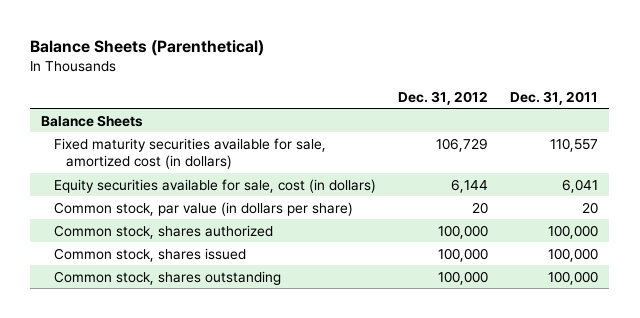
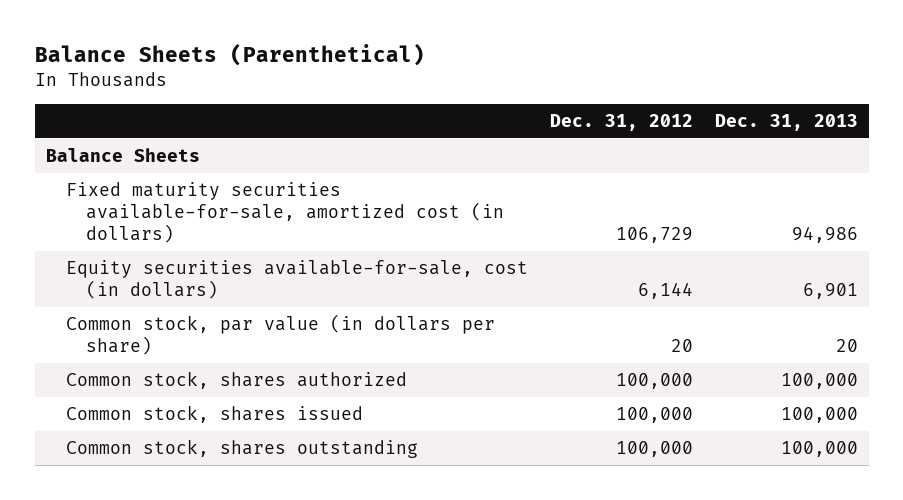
- | Dec. 31, 2012 | Dec. 31, 2011
+ | Dec. 31, 2012 | Dec. 31, 2013
- Fixed maturity securities available for sale, amortized cost (in dollars) | 106,729 | 110,557
- Equity securities available for sale, cost (in dollars) | 6,144 | 6,041
+ Fixed maturity securities available-for-sale, amortized cost (in dollars) | 106,729 | 94,986
+ Equity securities available-for-sale, cost (in dollars) | 6,144 | 6,901

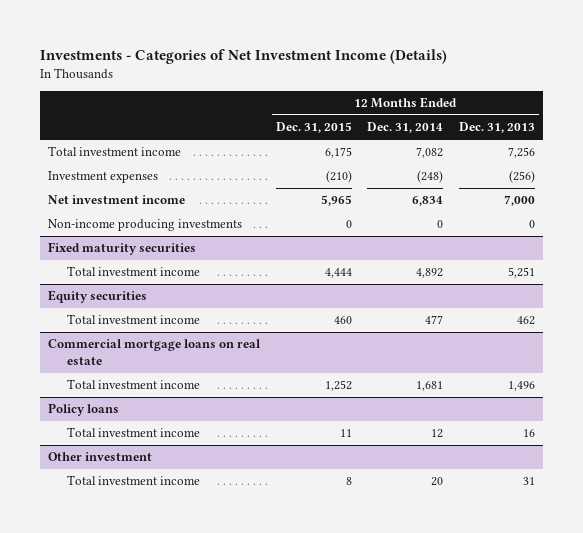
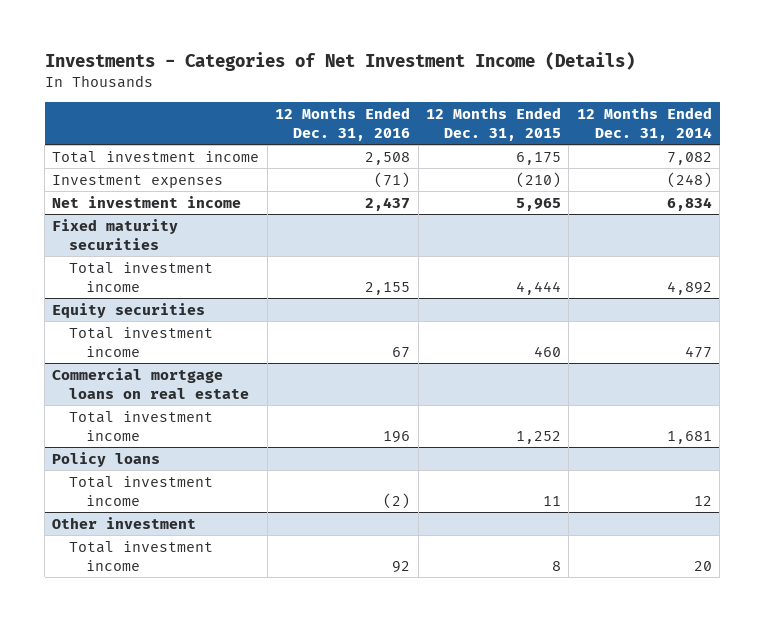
- | 12 Months Ended Dec. 31, 2015 | 12 Months Ended Dec. 31, 2014 | 12 Months Ended Dec. 31, 2013
+ | 12 Months Ended Dec. 31, 2016 | 12 Months Ended Dec. 31, 2015 | 12 Months Ended Dec. 31, 2014
- Non-income producing investments | 0 | 0 | 0

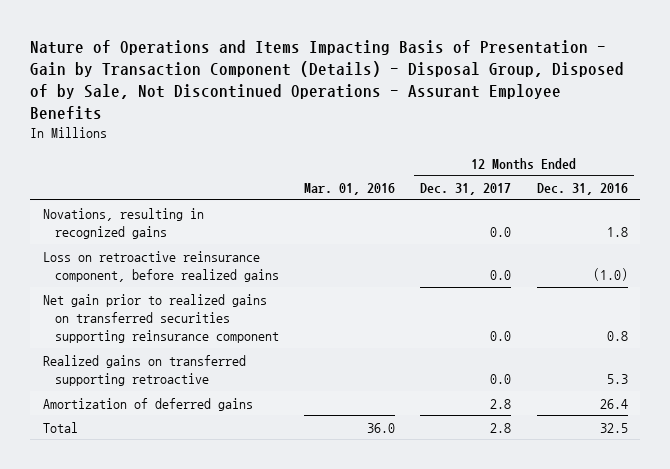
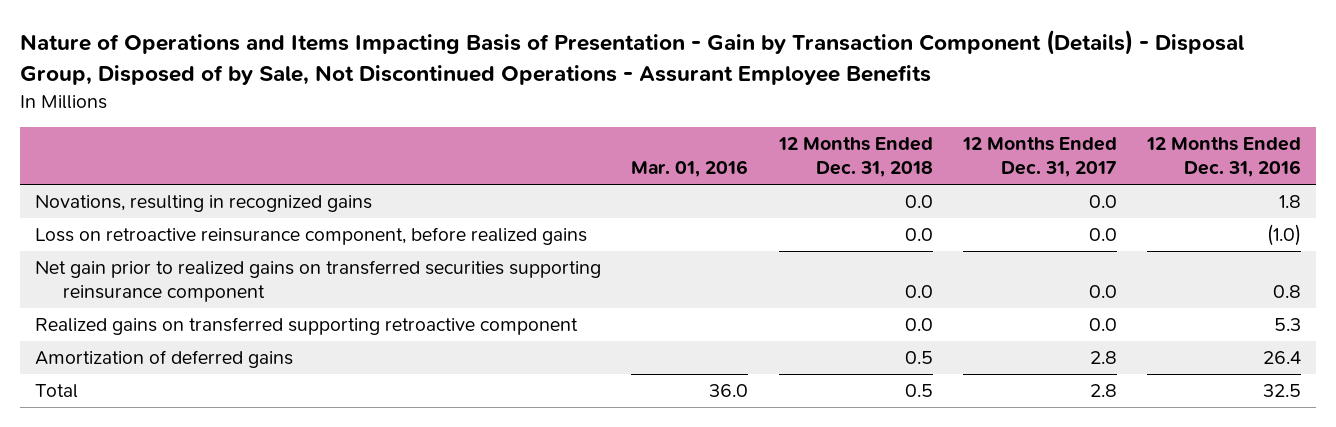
- | Mar. 01, 2016 | 12 Months Ended Dec. 31, 2017 | 12 Months Ended Dec. 31, 2016
+ | Mar. 01, 2016 | 12 Months Ended Dec. 31, 2018 | 12 Months Ended Dec. 31, 2017 | 12 Months Ended Dec. 31, 2016
- Realized gains on transferred supporting retroactive | | 0.0 | 5.3
+ Realized gains on transferred supporting retroactive component | | 0.0 | 0.0 | 5.3

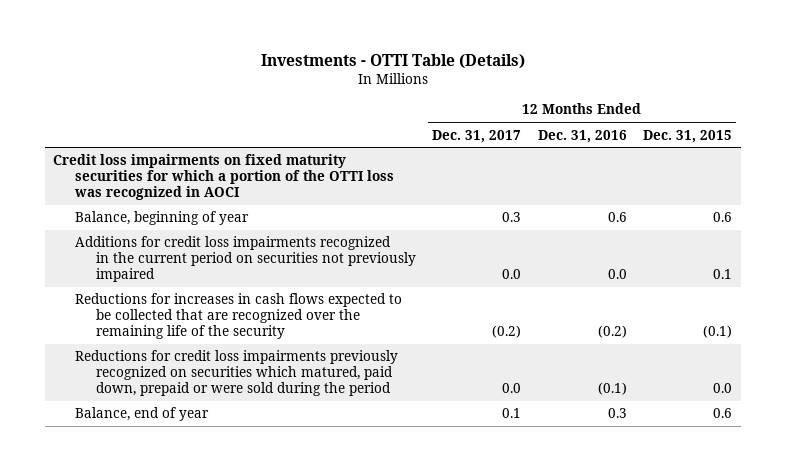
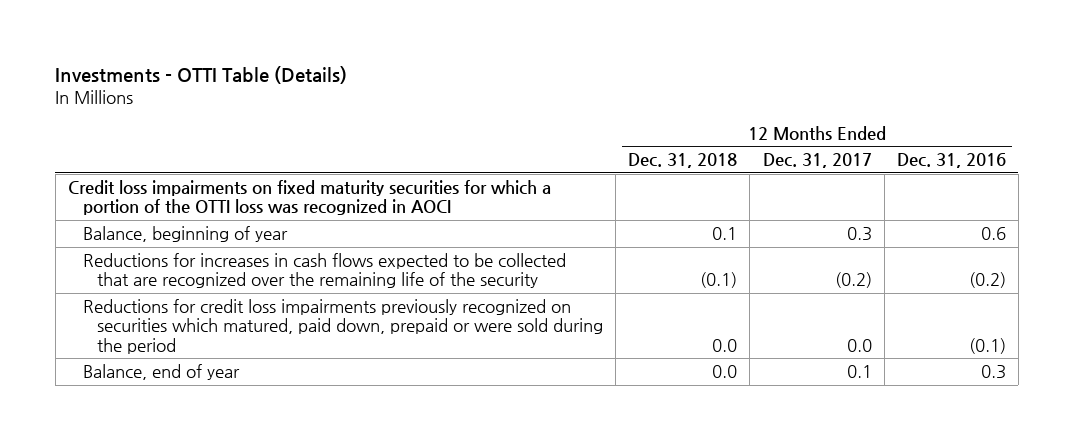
- | 12 Months Ended Dec. 31, 2017 | 12 Months Ended Dec. 31, 2016 | 12 Months Ended Dec. 31, 2015
+ | 12 Months Ended Dec. 31, 2018 | 12 Months Ended Dec. 31, 2017 | 12 Months Ended Dec. 31, 2016
- Additions for credit loss impairments recognized in the current period on securities not previously impaired | 0.0 | 0.0 | 0.1

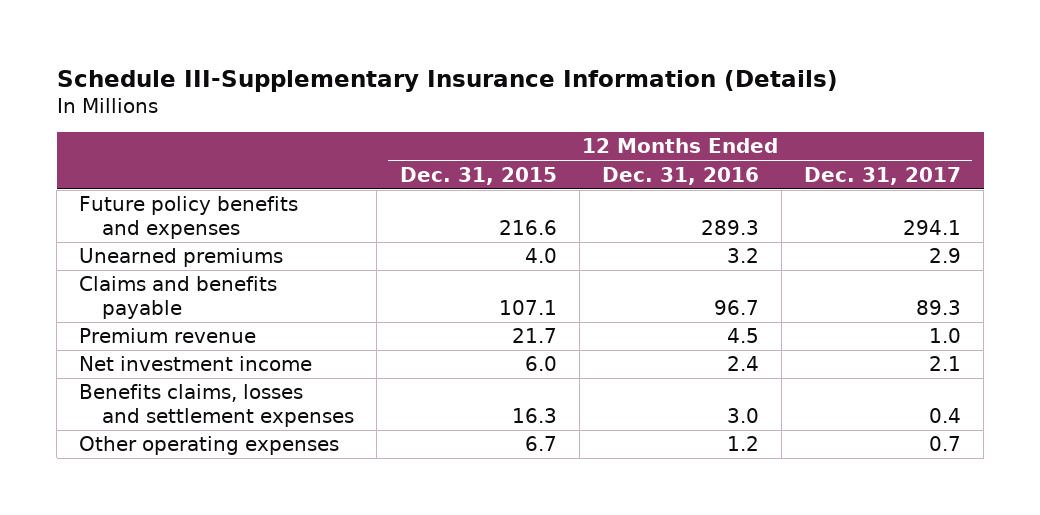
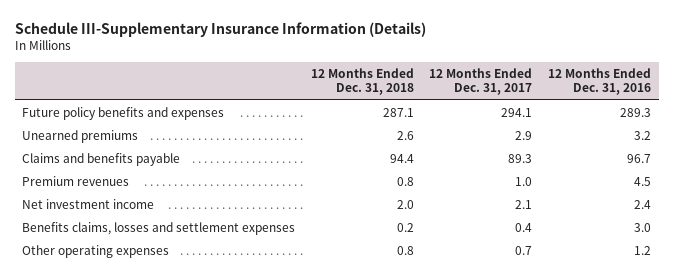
- | 12 Months Ended Dec. 31, 2015 | 12 Months Ended Dec. 31, 2016 | 12 Months Ended Dec. 31, 2017
+ | 12 Months Ended Dec. 31, 2018 | 12 Months Ended Dec. 31, 2017 | 12 Months Ended Dec. 31, 2016
- Premium revenue | 21.7 | 4.5 | 1.0
+ Premium revenues | 0.8 | 1.0 | 4.5

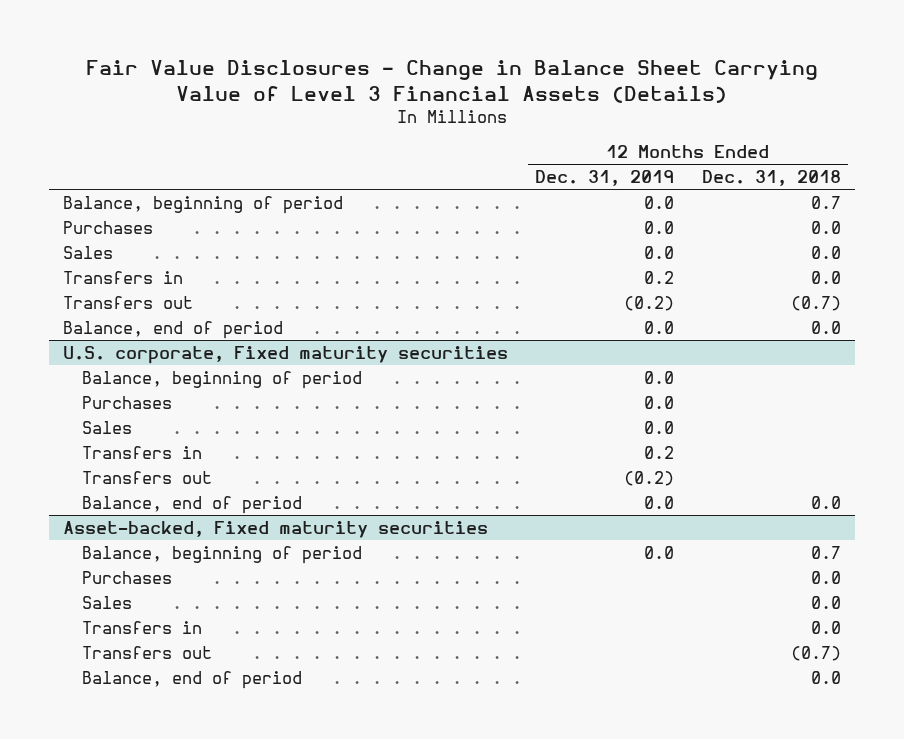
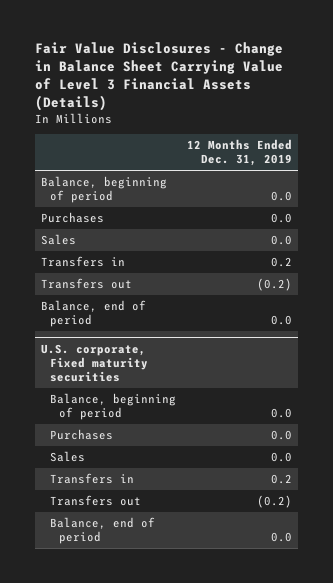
- | 12 Months Ended Dec. 31, 2019 | 12 Months Ended Dec. 31, 2018
+ | 12 Months Ended Dec. 31, 2019
- Asset-backed, Fixed maturity securities
- Balance, beginning of period | 0.0 | 0.7
- Purchases | | 0.0
- Sales | | 0.0
- Transfers in | | 0.0
- Transfers out | | (0.7)
- Balance, end of period | | 0.0

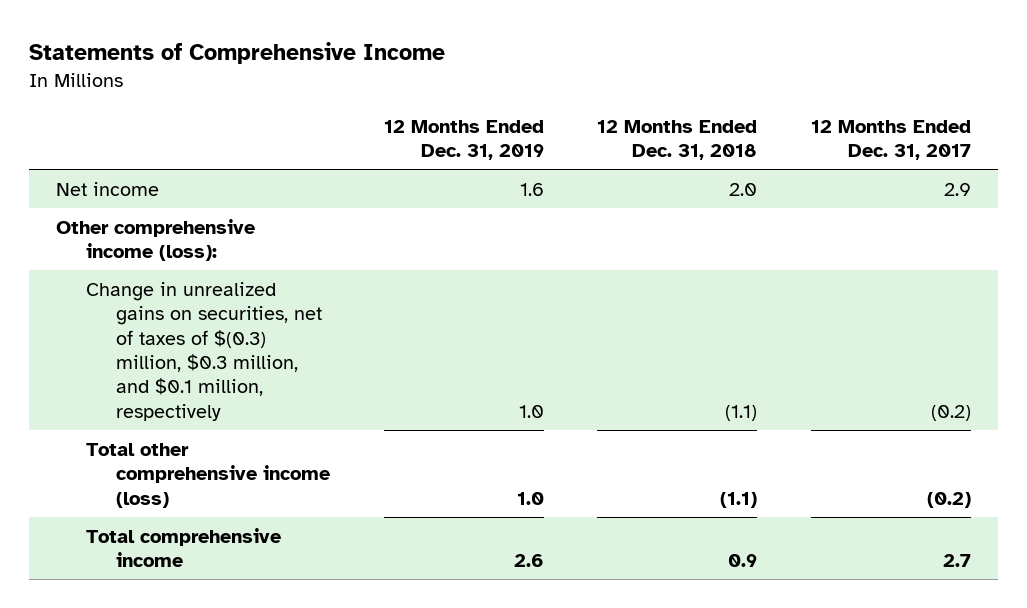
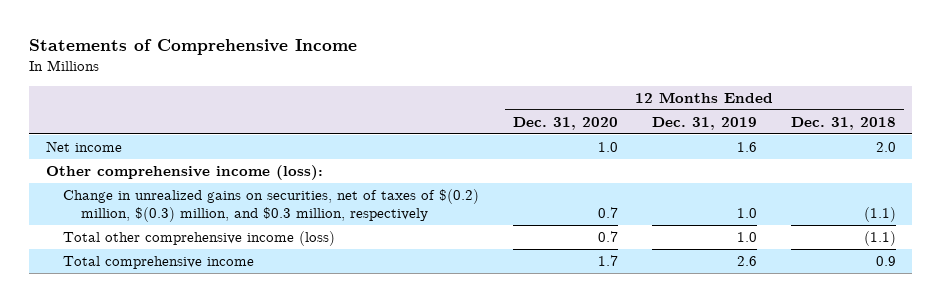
- | 12 Months Ended Dec. 31, 2019 | 12 Months Ended Dec. 31, 2018 | 12 Months Ended Dec. 31, 2017
+ | 12 Months Ended Dec. 31, 2020 | 12 Months Ended Dec. 31, 2019 | 12 Months Ended Dec. 31, 2018
- Change in unrealized gains on securities, net of taxes of $(0.3) million, $0.3 million, and $0.1 million, respectively | 1.0 | (1.1) | (0.2)
+ Change in unrealized gains on securities, net of taxes of $(0.2) million, $(0.3) million, and $0.3 million, respectively | 0.7 | 1.0 | (1.1)

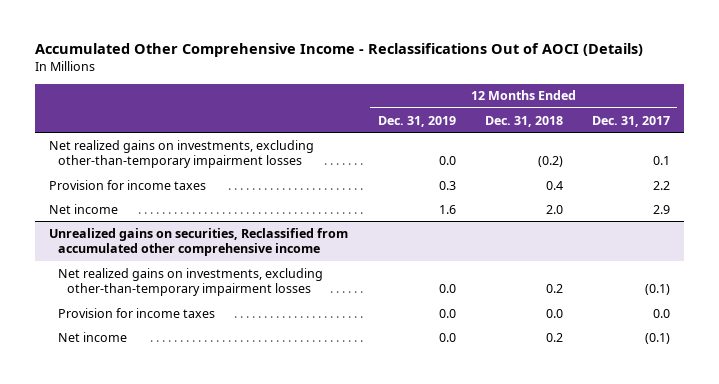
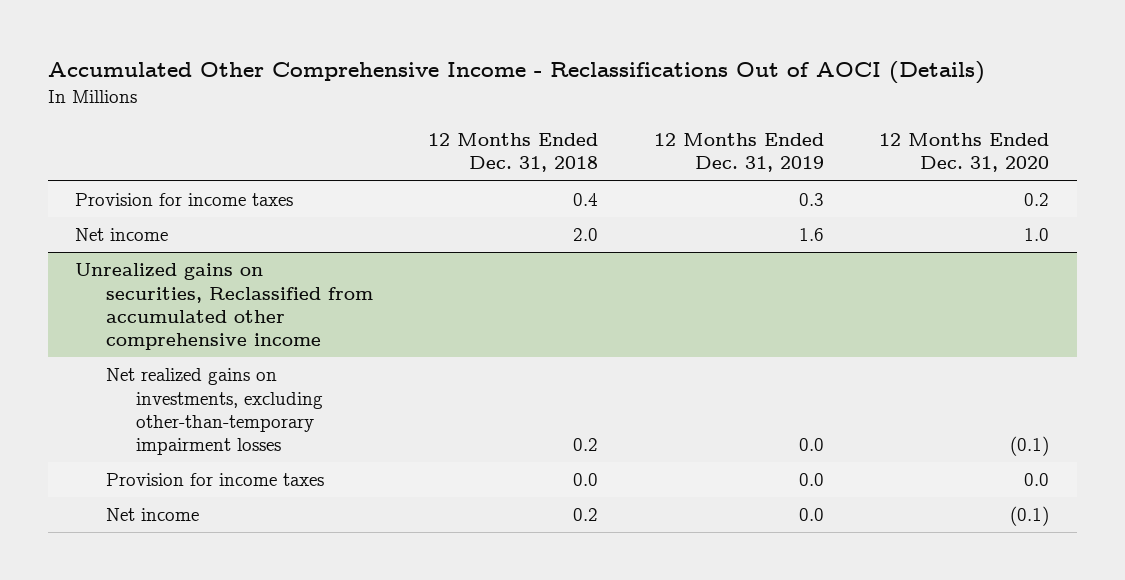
- | 12 Months Ended Dec. 31, 2019 | 12 Months Ended Dec. 31, 2018 | 12 Months Ended Dec. 31, 2017
+ | 12 Months Ended Dec. 31, 2018 | 12 Months Ended Dec. 31, 2019 | 12 Months Ended Dec. 31, 2020
- Net realized gains on investments, excluding other-than-temporary impairment losses | 0.0 | (0.2) | 0.1

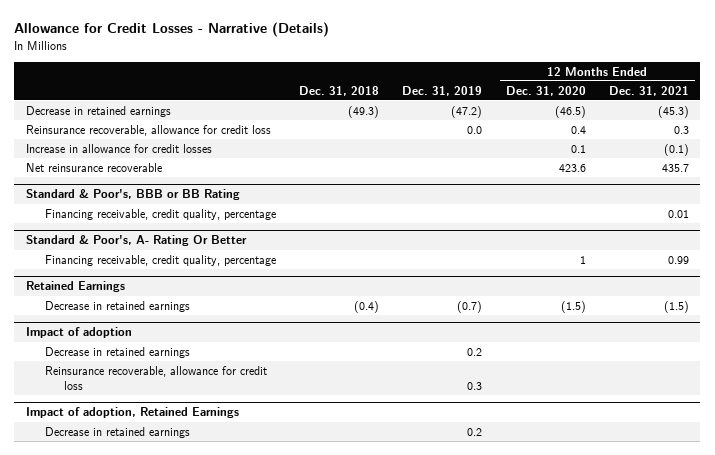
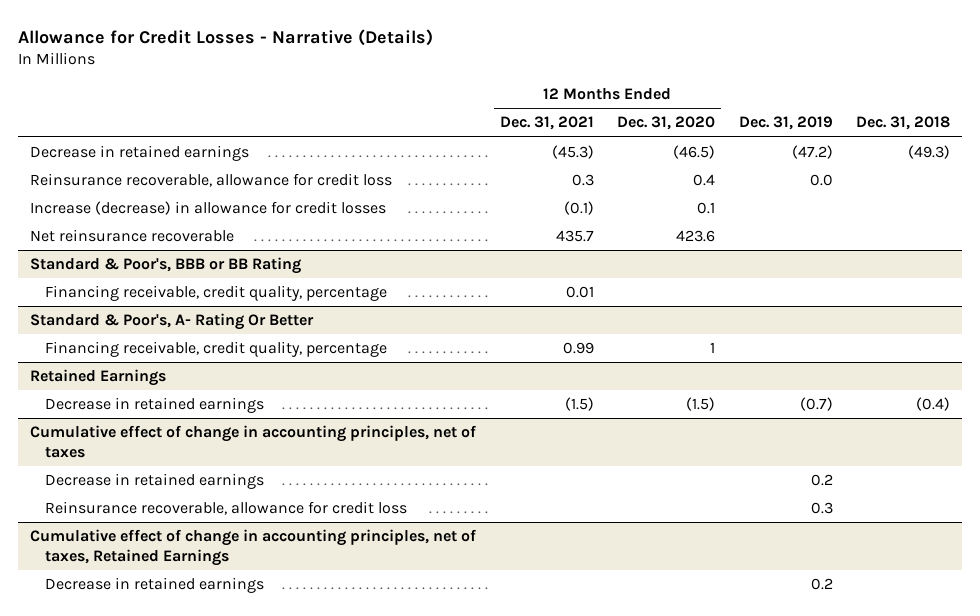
- | Dec. 31, 2018 | Dec. 31, 2019 | 12 Months Ended Dec. 31, 2020 | 12 Months Ended Dec. 31, 2021
+ | 12 Months Ended Dec. 31, 2021 | 12 Months Ended Dec. 31, 2020 | Dec. 31, 2019 | Dec. 31, 2018
- Increase in allowance for credit losses | | | 0.1 | (0.1)
+ Increase (decrease) in allowance for credit losses | (0.1) | 0.1 | |
- Impact of adoption
+ Cumulative effect of change in accounting principles, net of taxes
- Impact of adoption, Retained Earnings
+ Cumulative effect of change in accounting principles, net of taxes, Retained Earnings

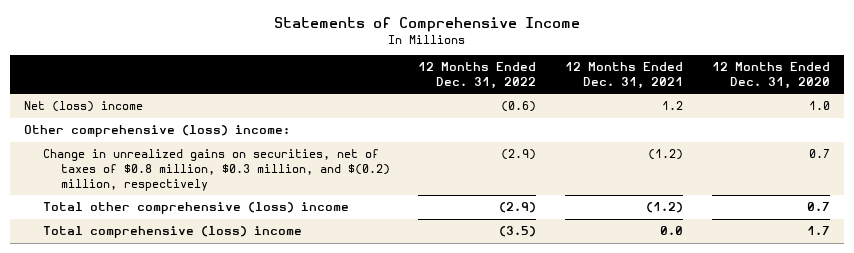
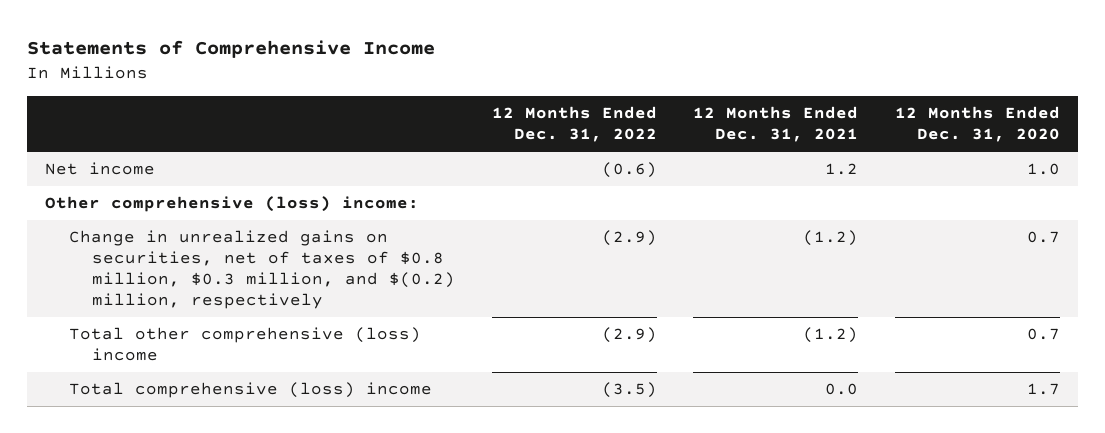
- Net (loss) income | (0.6) | 1.2 | 1.0
+ Net income | (0.6) | 1.2 | 1.0

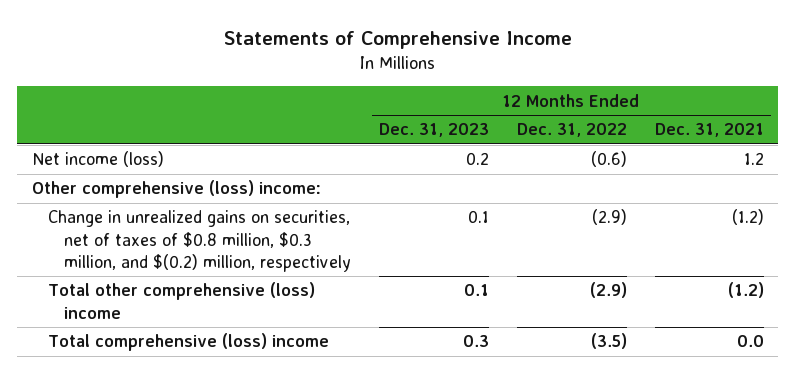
- | 12 Months Ended Dec. 31, 2022 | 12 Months Ended Dec. 31, 2021 | 12 Months Ended Dec. 31, 2020
+ | 12 Months Ended Dec. 31, 2023 | 12 Months Ended Dec. 31, 2022 | 12 Months Ended Dec. 31, 2021
- Net income | (0.6) | 1.2 | 1.0
+ Net income (loss) | 0.2 | (0.6) | 1.2

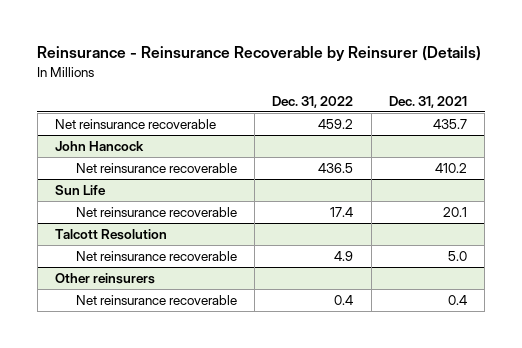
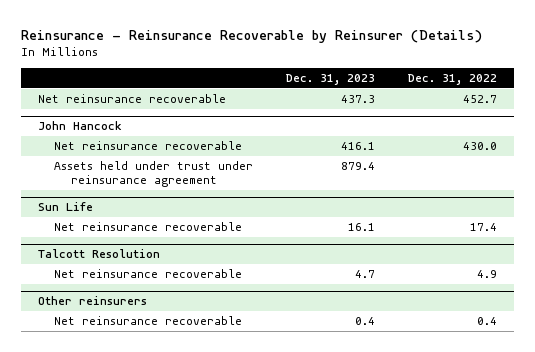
- | Dec. 31, 2022 | Dec. 31, 2021
+ | Dec. 31, 2023 | Dec. 31, 2022
- Net reinsurance recoverable | 459.2 | 435.7
+ Net reinsurance recoverable | 437.3 | 452.7
@ John Hancock
- Net reinsurance recoverable | 436.5 | 410.2
+ Net reinsurance recoverable | 416.1 | 430.0
+ Assets held under trust under reinsurance agreement | 879.4 |

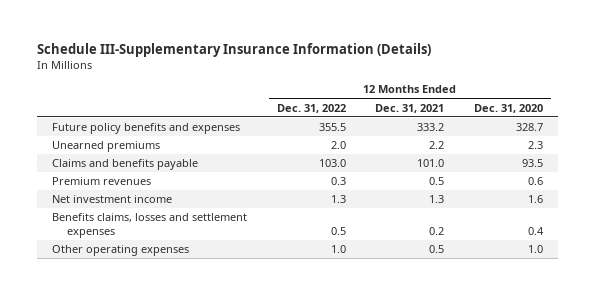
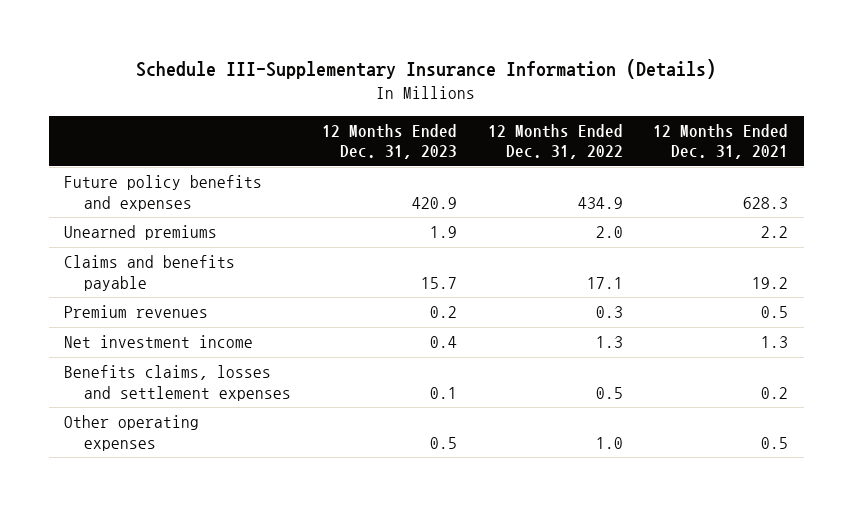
- | 12 Months Ended Dec. 31, 2022 | 12 Months Ended Dec. 31, 2021 | 12 Months Ended Dec. 31, 2020
+ | 12 Months Ended Dec. 31, 2023 | 12 Months Ended Dec. 31, 2022 | 12 Months Ended Dec. 31, 2021
- Future policy benefits and expenses | 355.5 | 333.2 | 328.7
+ Future policy benefits and expenses | 420.9 | 434.9 | 628.3
- Claims and benefits payable | 103.0 | 101.0 | 93.5
+ Claims and benefits payable | 15.7 | 17.1 | 19.2

